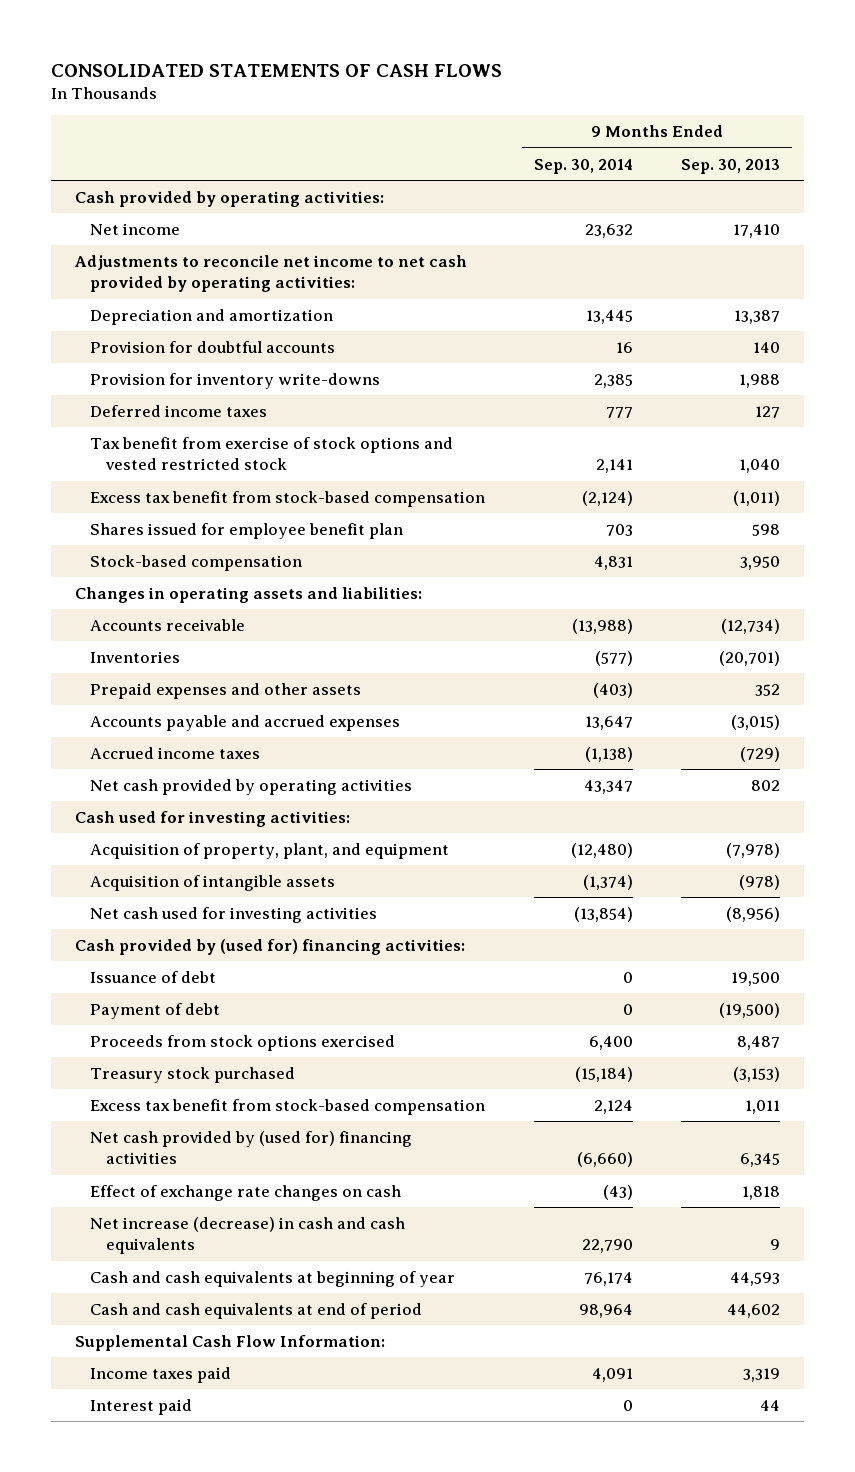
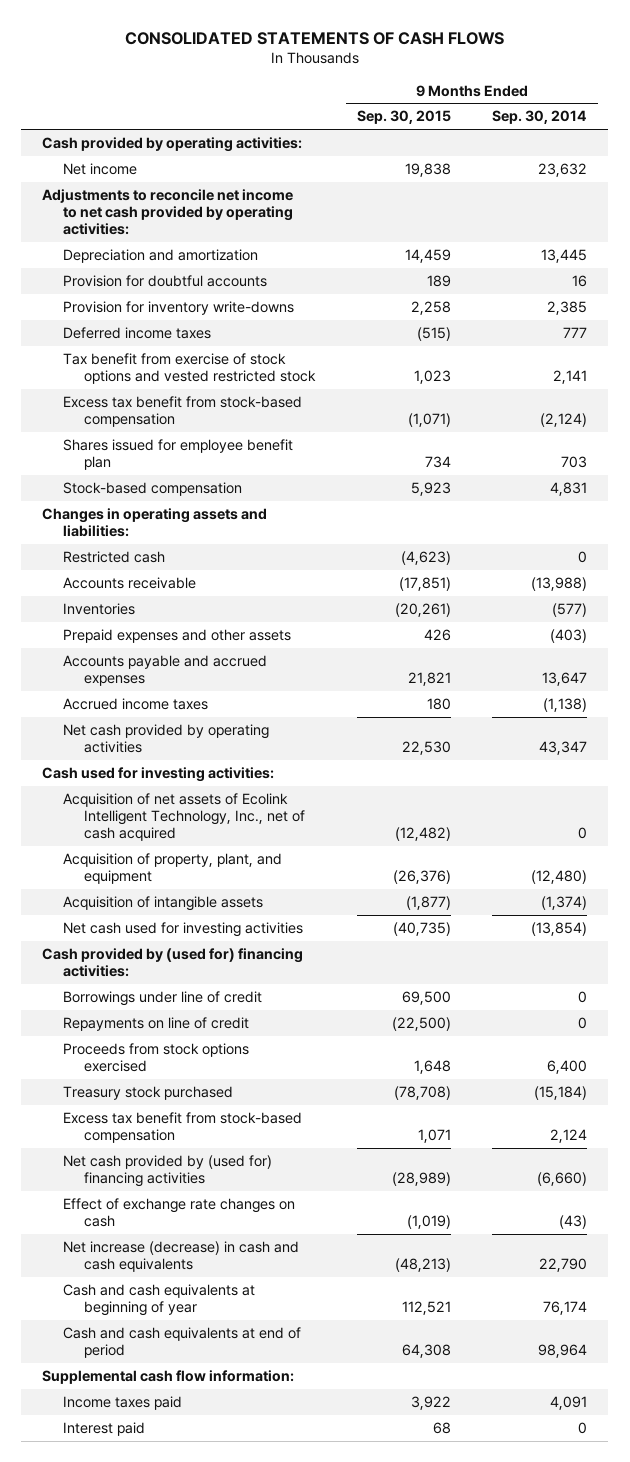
- | 9 Months Ended Sep. 30, 2014 | 9 Months Ended Sep. 30, 2013
+ | 9 Months Ended Sep. 30, 2015 | 9 Months Ended Sep. 30, 2014
+ Restricted cash | (4,623) | 0
+ Acquisition of net assets of Ecolink Intelligent Technology, Inc., net of cash acquired | (12,482) | 0
- Issuance of debt | 0 | 19,500
- Payment of debt | 0 | (19,500)
+ Borrowings under line of credit | 69,500 | 0
+ Repayments on line of credit | (22,500) | 0
- Supplemental Cash Flow Information:
+ Supplemental cash flow information:

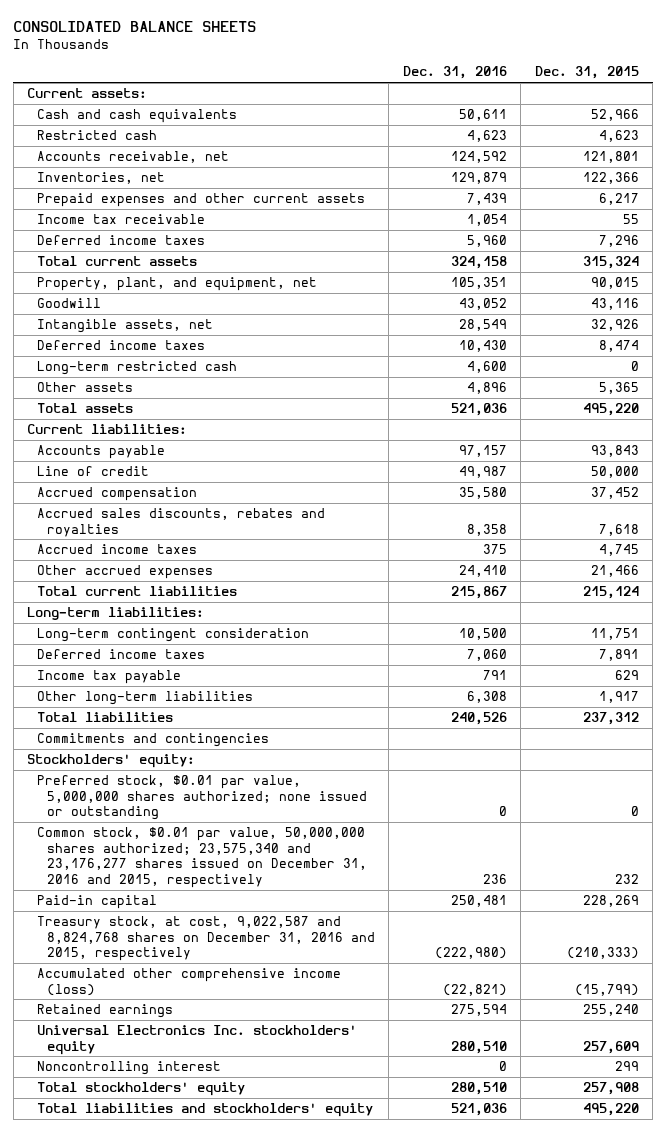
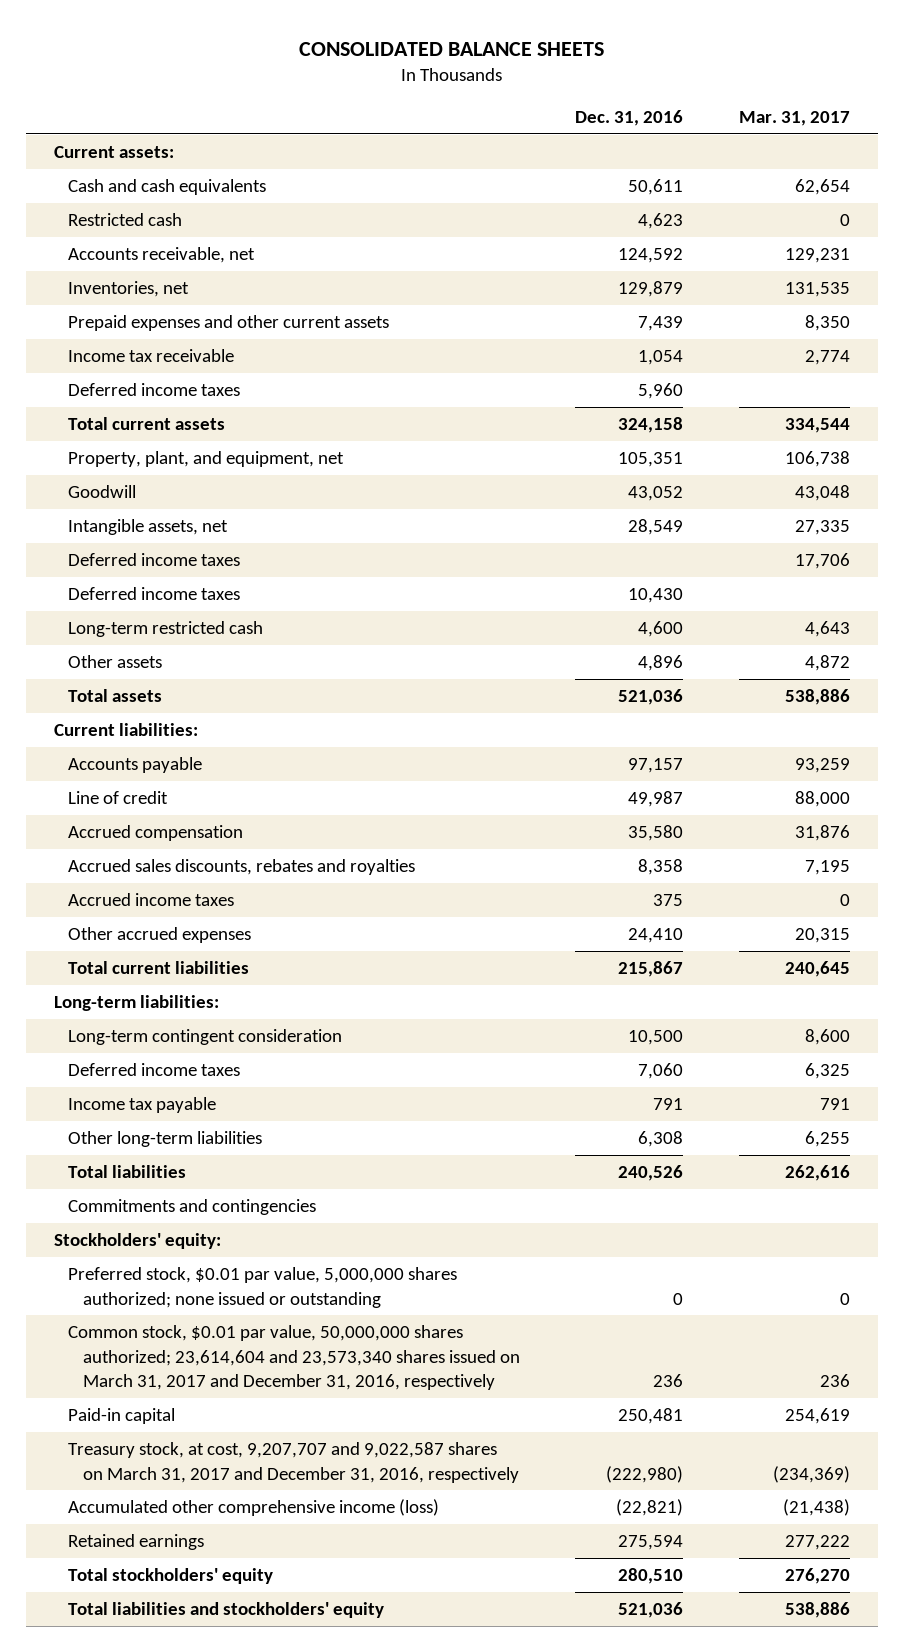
- | Dec. 31, 2016 | Dec. 31, 2015
+ | Dec. 31, 2016 | Mar. 31, 2017
+ Deferred income taxes | | 17,706
- Common stock, $0.01 par value, 50,000,000 shares authorized; 23,575,340 and 23,176,277 shares issued on December 31, 2016 and 2015, respectively | 236 | 232
+ Common stock, $0.01 par value, 50,000,000 shares authorized; 23,614,604 and 23,573,340 shares issued on March 31, 2017 and December 31, 2016, respectively | 236 | 236
- Treasury stock, at cost, 9,022,587 and 8,824,768 shares on December 31, 2016 and 2015, respectively | (222,980) | (210,333)
+ Treasury stock, at cost, 9,207,707 and 9,022,587 shares on March 31, 2017 and December 31, 2016, respectively | (222,980) | (234,369)
- Universal Electronics Inc. stockholders' equity | 280,510 | 257,609
- Noncontrolling interest | 0 | 299

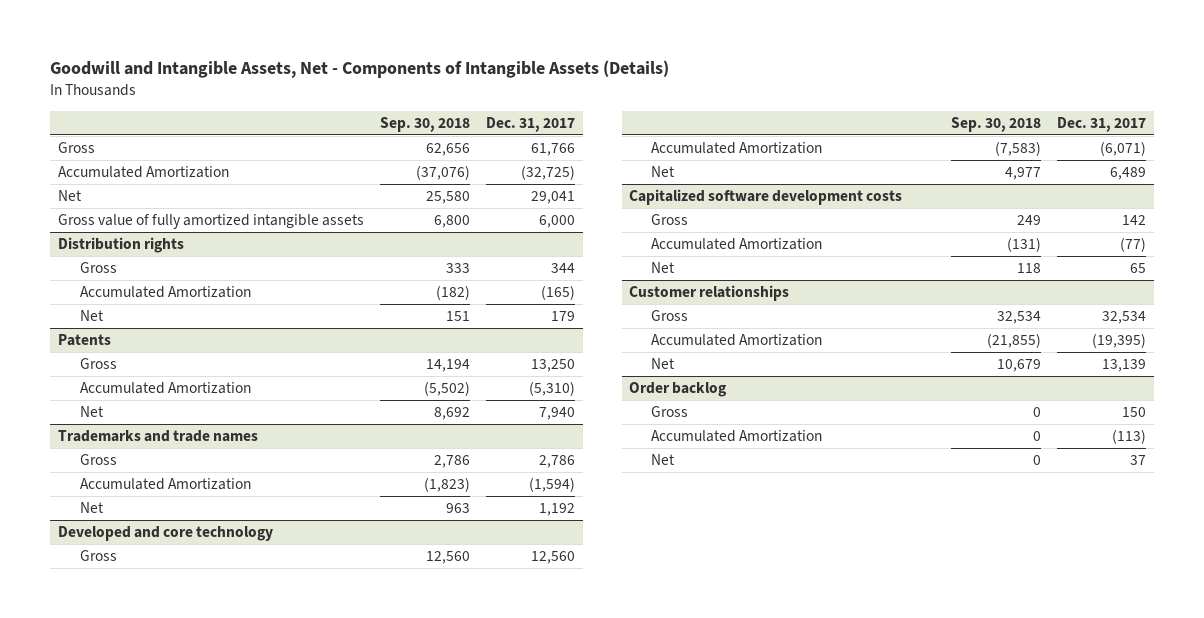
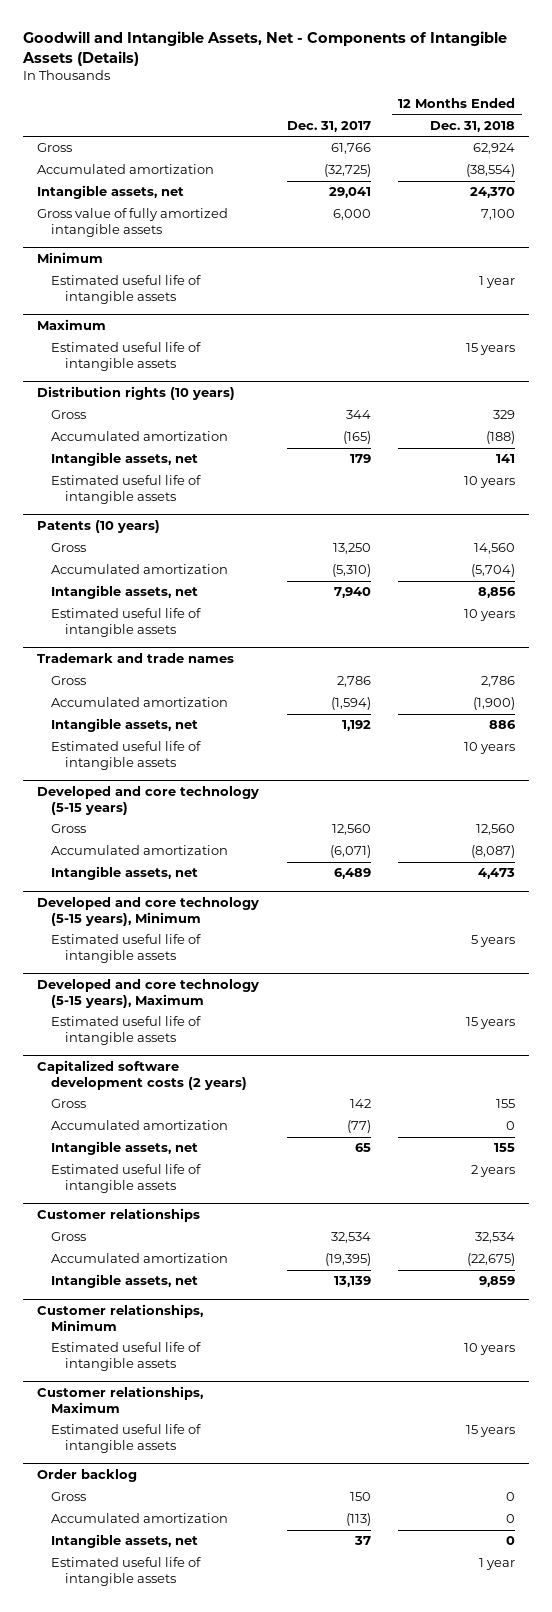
- | Sep. 30, 2018 | Dec. 31, 2017
+ | Dec. 31, 2017 | 12 Months Ended Dec. 31, 2018
- Accumulated Amortization | (37,076) | (32,725)
- Net | 25,580 | 29,041
+ Accumulated amortization | (32,725) | (38,554)
+ Intangible assets, net | 29,041 | 24,370
- Distribution rights
+ Minimum
+ Estimated useful life of intangible assets | | 1 year
+ Maximum
+ Estimated useful life of intangible assets | | 15 years
+ Distribution rights (10 years)
- Accumulated Amortization | (182) | (165)
- Net | 151 | 179
- Patents
+ Accumulated amortization | (165) | (188)
+ Intangible assets, net | 179 | 141
+ Estimated useful life of intangible assets | | 10 years
+ Patents (10 years)
- Accumulated Amortization | (5,502) | (5,310)
- Net | 8,692 | 7,940
- Trademarks and trade names
+ Accumulated amortization | (5,310) | (5,704)
+ Intangible assets, net | 7,940 | 8,856
+ Estimated useful life of intangible assets | | 10 years
+ Trademark and trade names
- Accumulated Amortization | (1,823) | (1,594)
- Net | 963 | 1,192
- Developed and core technology
+ Accumulated amortization | (1,594) | (1,900)
+ Intangible assets, net | 1,192 | 886
+ Estimated useful life of intangible assets | | 10 years
+ Developed and core technology (5-15 years)
- Accumulated Amortization | (7,583) | (6,071)
- Net | 4,977 | 6,489
- Capitalized software development costs
+ Accumulated amortization | (6,071) | (8,087)
+ Intangible assets, net | 6,489 | 4,473
+ Developed and core technology (5-15 years), Minimum
+ Estimated useful life of intangible assets | | 5 years
+ Developed and core technology (5-15 years), Maximum
+ Estimated useful life of intangible assets | | 15 years
+ Capitalized software development costs (2 years)
- Accumulated Amortization | (131) | (77)
- Net | 118 | 65
+ Accumulated amortization | (77) | 0
+ Intangible assets, net | 65 | 155
+ Estimated useful life of intangible assets | | 2 years
@ Customer relationships
- Accumulated Amortization | (21,855) | (19,395)
- Net | 10,679 | 13,139
+ Accumulated amortization | (19,395) | (22,675)
+ Intangible assets, net | 13,139 | 9,859
+ Customer relationships, Minimum
+ Estimated useful life of intangible assets | | 10 years
+ Customer relationships, Maximum
+ Estimated useful life of intangible assets | | 15 years
@ Order backlog
- Accumulated Amortization | 0 | (113)
- Net | 0 | 37
+ Accumulated amortization | (113) | 0
+ Intangible assets, net | 37 | 0
+ Estimated useful life of intangible assets | | 1 year

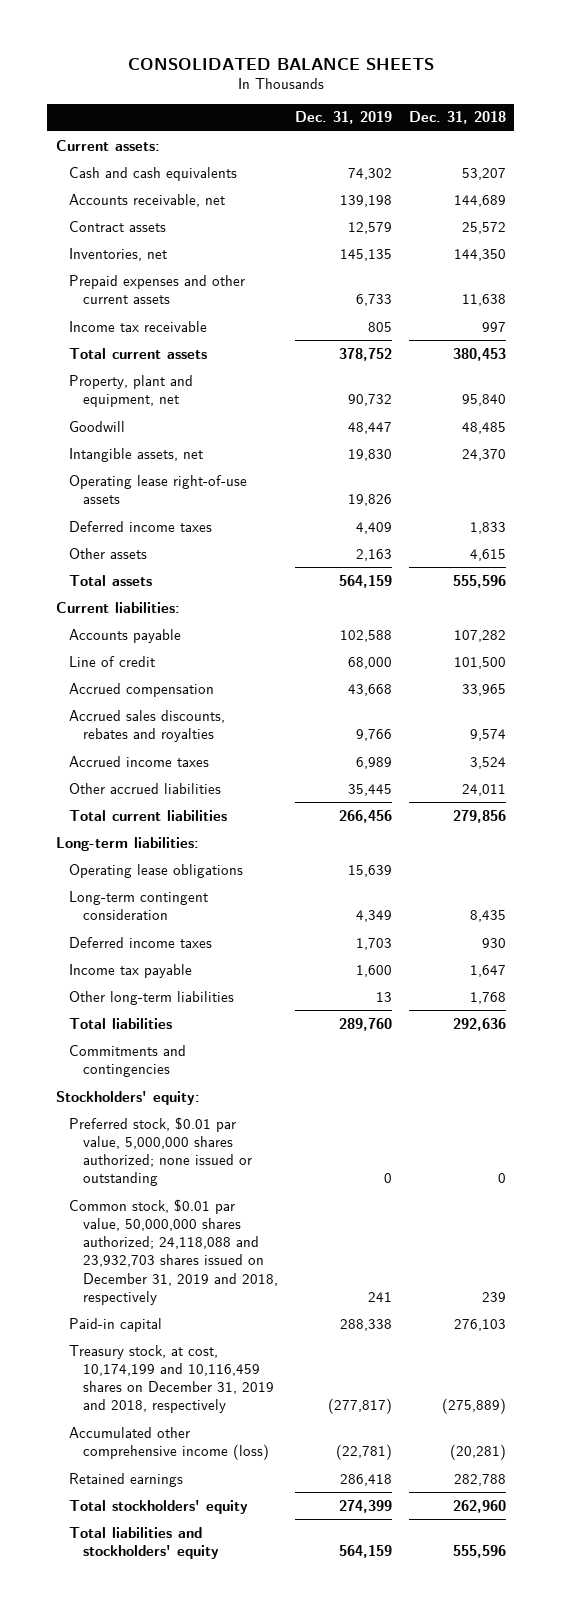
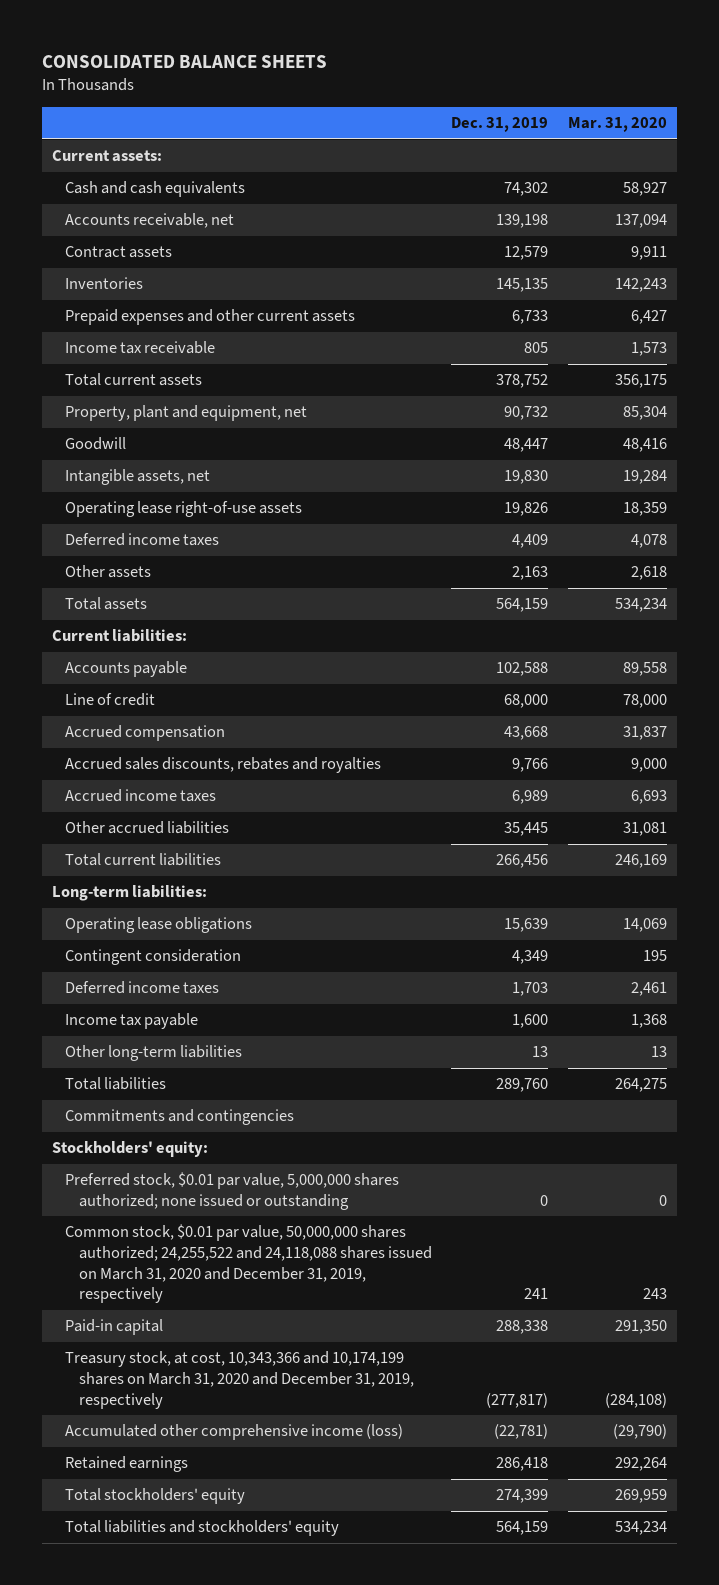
- | Dec. 31, 2019 | Dec. 31, 2018
+ | Dec. 31, 2019 | Mar. 31, 2020
- Inventories, net | 145,135 | 144,350
+ Inventories | 145,135 | 142,243
- Long-term contingent consideration | 4,349 | 8,435
+ Contingent consideration | 4,349 | 195
- Common stock, $0.01 par value, 50,000,000 shares authorized; 24,118,088 and 23,932,703 shares issued on December 31, 2019 and 2018, respectively | 241 | 239
+ Common stock, $0.01 par value, 50,000,000 shares authorized; 24,255,522 and 24,118,088 shares issued on March 31, 2020 and December 31, 2019, respectively | 241 | 243
- Treasury stock, at cost, 10,174,199 and 10,116,459 shares on December 31, 2019 and 2018, respectively | (277,817) | (275,889)
+ Treasury stock, at cost, 10,343,366 and 10,174,199 shares on March 31, 2020 and December 31, 2019, respectively | (277,817) | (284,108)

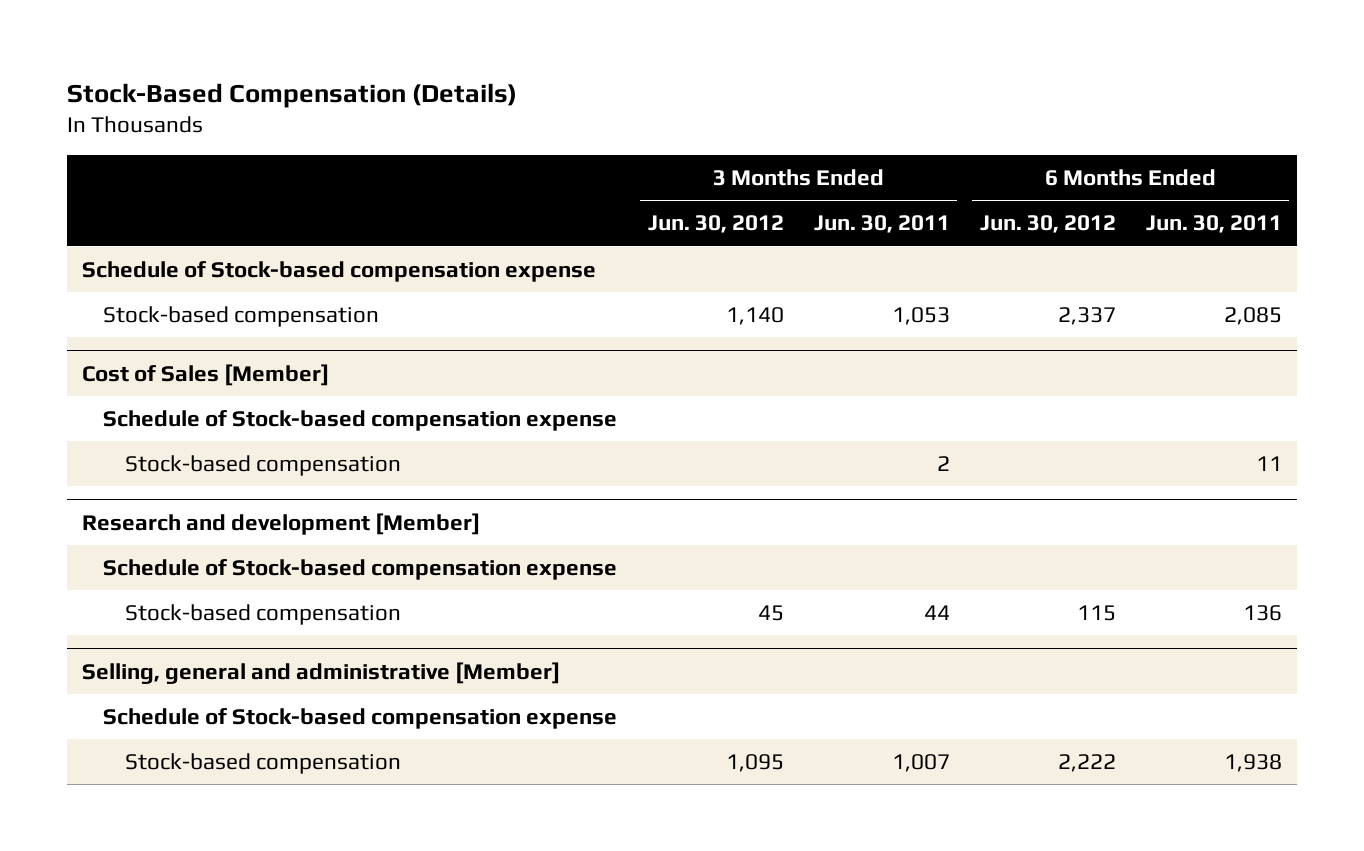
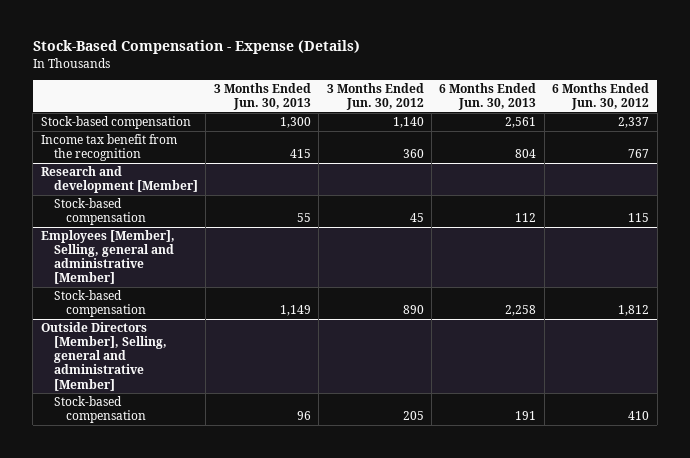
- Stock-Based Compensation (Details)
+ Stock-Based Compensation - Expense (Details)
- | 3 Months Ended Jun. 30, 2012 | 3 Months Ended Jun. 30, 2011 | 6 Months Ended Jun. 30, 2012 | 6 Months Ended Jun. 30, 2011
+ | 3 Months Ended Jun. 30, 2013 | 3 Months Ended Jun. 30, 2012 | 6 Months Ended Jun. 30, 2013 | 6 Months Ended Jun. 30, 2012
- Schedule of Stock-based compensation expense
- Cost of Sales [Member]
- Schedule of Stock-based compensation expense
- Stock-based compensation | | 2 | | 11
+ Income tax benefit from the recognition | 415 | 360 | 804 | 767
@ Research and development [Member]
- Schedule of Stock-based compensation expense
- Selling, general and administrative [Member]
- Schedule of Stock-based compensation expense
- Stock-based compensation | 1,095 | 1,007 | 2,222 | 1,938
+ Employees [Member], Selling, general and administrative [Member]
+ Stock-based compensation | 1,149 | 890 | 2,258 | 1,812
+ Outside Directors [Member], Selling, general and administrative [Member]
+ Stock-based compensation | 96 | 205 | 191 | 410

